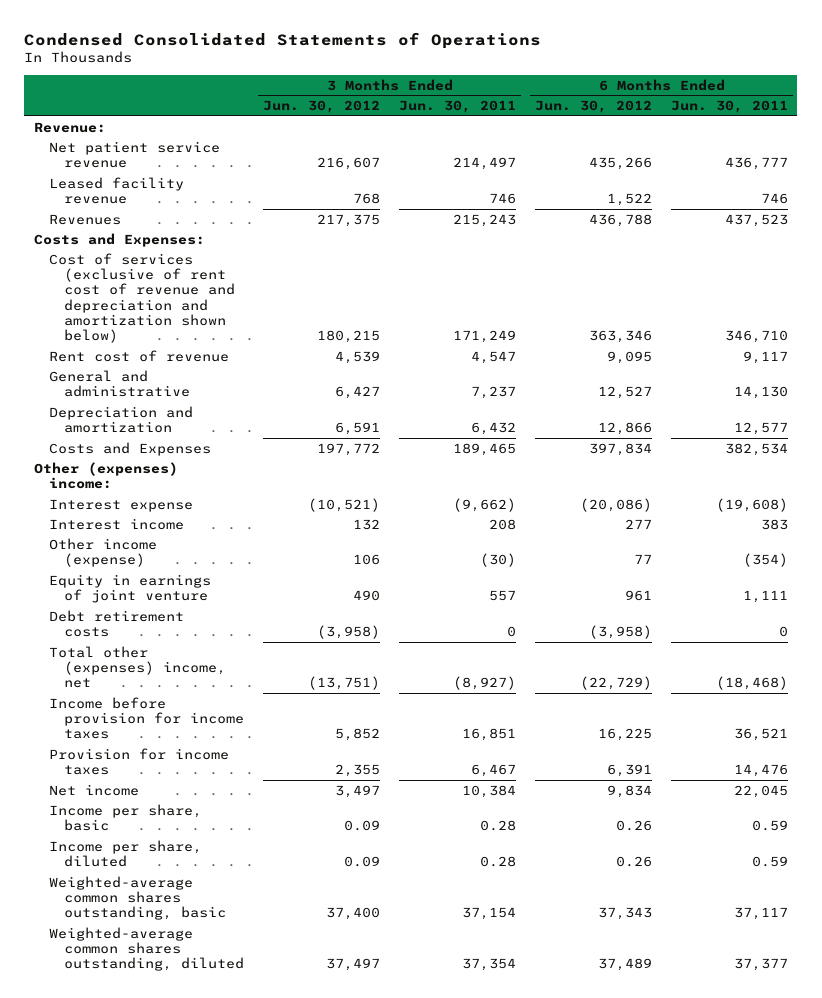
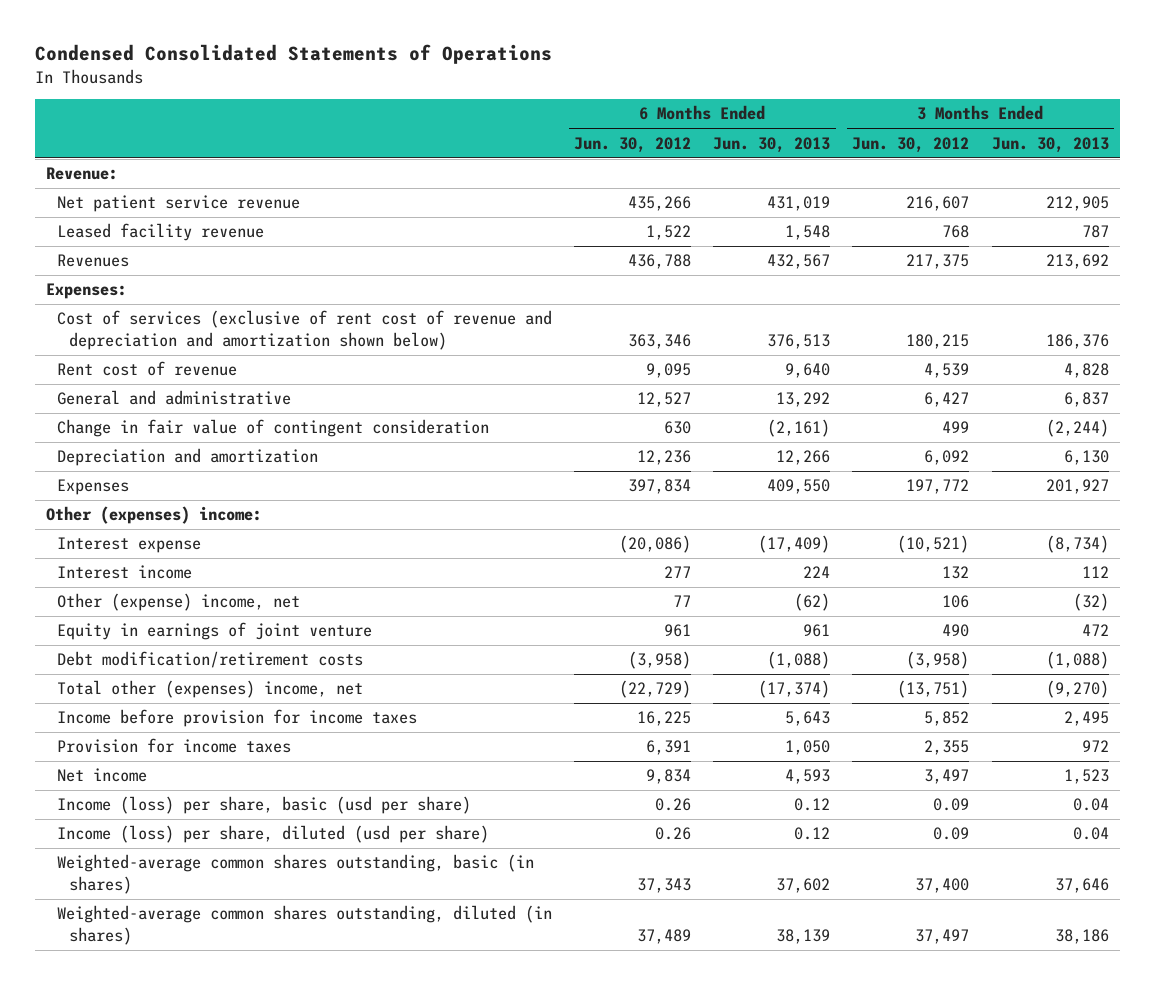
- | 3 Months Ended Jun. 30, 2012 | 3 Months Ended Jun. 30, 2011 | 6 Months Ended Jun. 30, 2012 | 6 Months Ended Jun. 30, 2011
+ | 6 Months Ended Jun. 30, 2012 | 6 Months Ended Jun. 30, 2013 | 3 Months Ended Jun. 30, 2012 | 3 Months Ended Jun. 30, 2013
- Costs and Expenses:
+ Expenses:
- Depreciation and amortization | 6,591 | 6,432 | 12,866 | 12,577
- Costs and Expenses | 197,772 | 189,465 | 397,834 | 382,534
+ Change in fair value of contingent consideration | 630 | (2,161) | 499 | (2,244)
+ Depreciation and amortization | 12,236 | 12,266 | 6,092 | 6,130
+ Expenses | 397,834 | 409,550 | 197,772 | 201,927
- Other income (expense) | 106 | (30) | 77 | (354)
+ Other (expense) income, net | 77 | (62) | 106 | (32)
- Debt retirement costs | (3,958) | 0 | (3,958) | 0
+ Debt modification/retirement costs | (3,958) | (1,088) | (3,958) | (1,088)
- Income per share, basic | 0.09 | 0.28 | 0.26 | 0.59
- Income per share, diluted | 0.09 | 0.28 | 0.26 | 0.59
- Weighted-average common shares outstanding, basic | 37,400 | 37,154 | 37,343 | 37,117
- Weighted-average common shares outstanding, diluted | 37,497 | 37,354 | 37,489 | 37,377
+ Income (loss) per share, basic (usd per share) | 0.26 | 0.12 | 0.09 | 0.04
+ Income (loss) per share, diluted (usd per share) | 0.26 | 0.12 | 0.09 | 0.04
+ Weighted-average common shares outstanding, basic (in shares) | 37,343 | 37,602 | 37,400 | 37,646
+ Weighted-average common shares outstanding, diluted (in shares) | 37,489 | 38,139 | 37,497 | 38,186

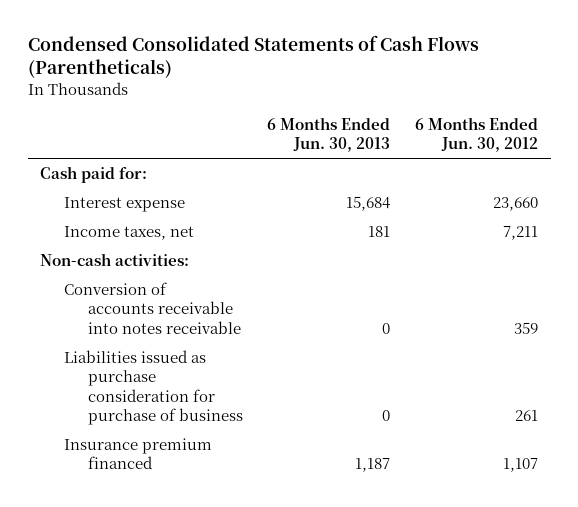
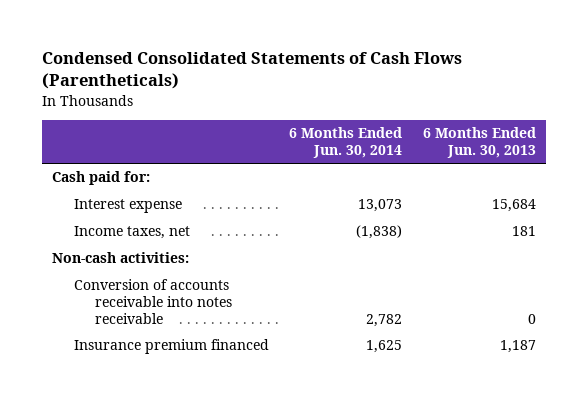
- | 6 Months Ended Jun. 30, 2013 | 6 Months Ended Jun. 30, 2012
+ | 6 Months Ended Jun. 30, 2014 | 6 Months Ended Jun. 30, 2013
- Liabilities issued as purchase consideration for purchase of business | 0 | 261

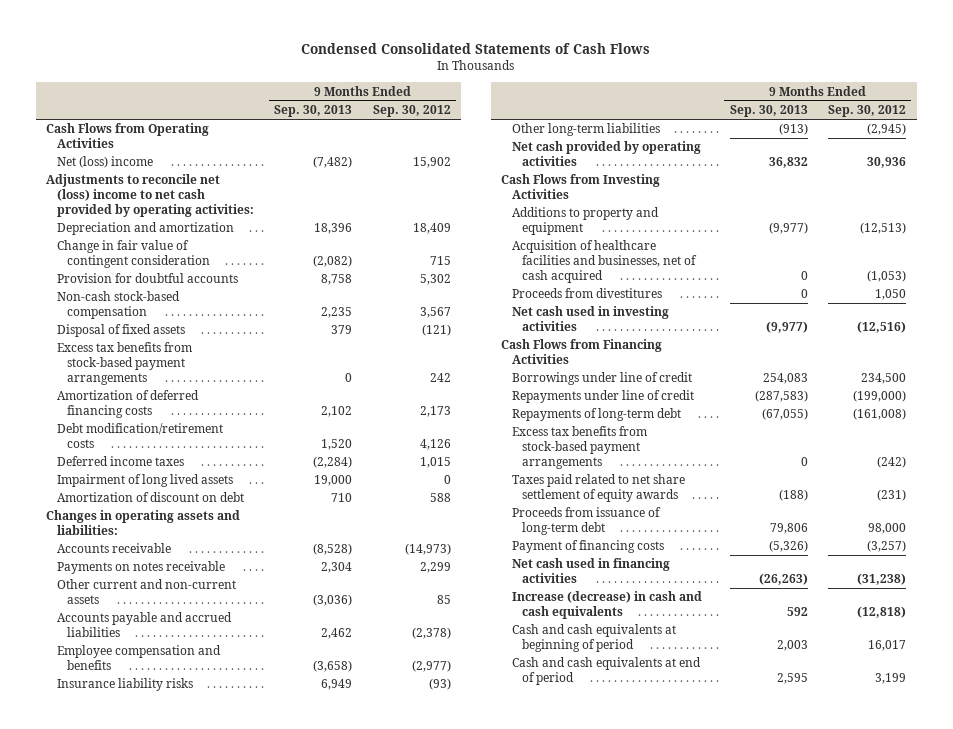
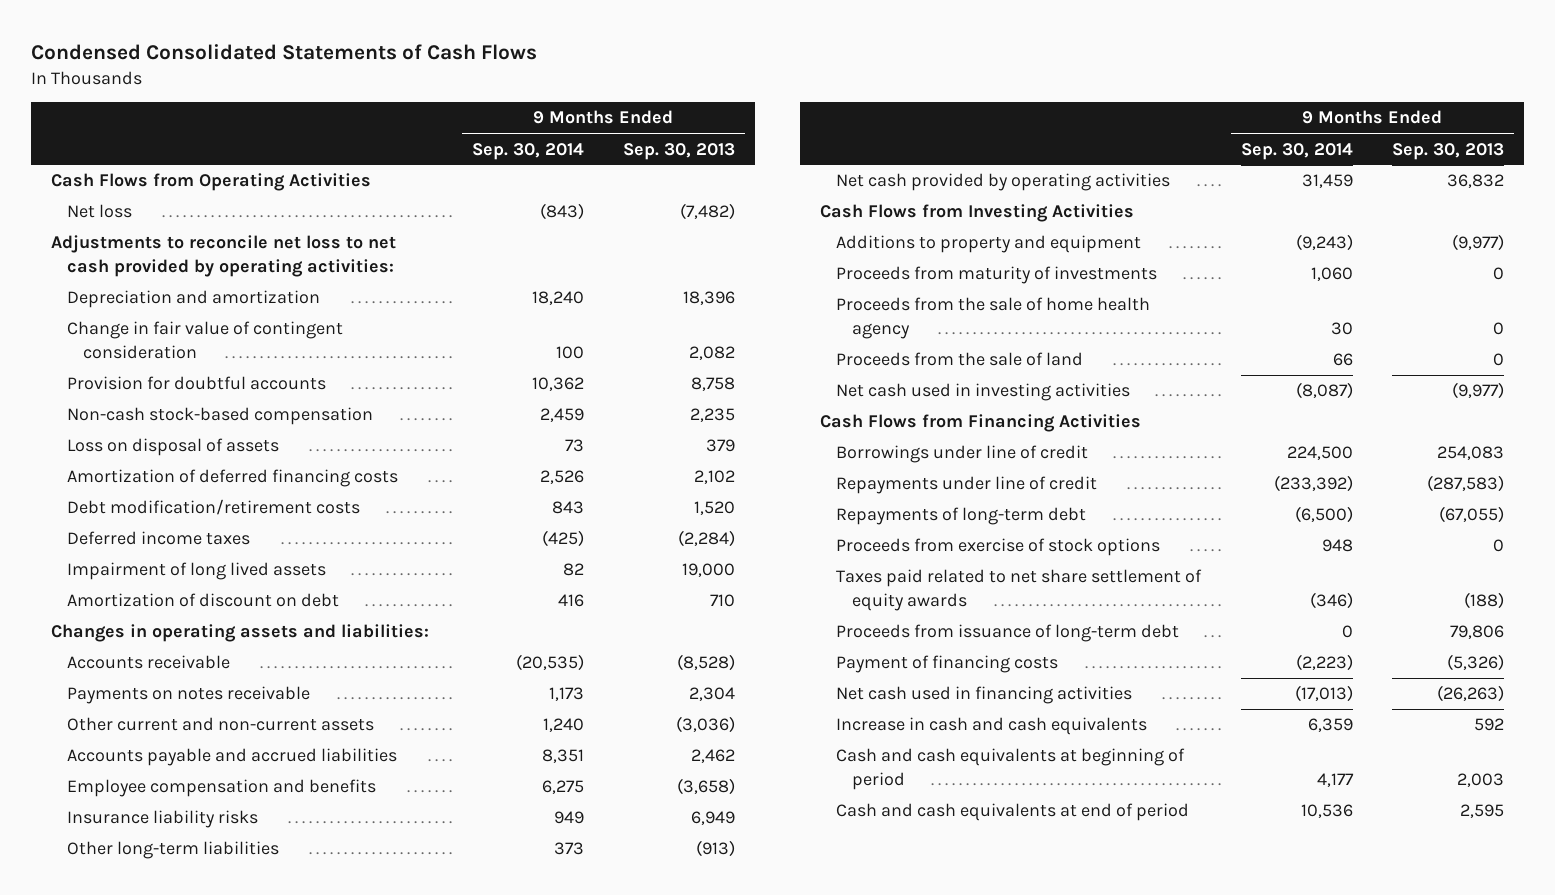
- | 9 Months Ended Sep. 30, 2013 | 9 Months Ended Sep. 30, 2012
+ | 9 Months Ended Sep. 30, 2014 | 9 Months Ended Sep. 30, 2013
- Net (loss) income | (7,482) | 15,902
- Adjustments to reconcile net (loss) income to net cash provided by operating activities:
+ Net loss | (843) | (7,482)
+ Adjustments to reconcile net loss to net cash provided by operating activities:
- Change in fair value of contingent consideration | (2,082) | 715
+ Change in fair value of contingent consideration | 100 | 2,082
- Disposal of fixed assets | 379 | (121)
- Excess tax benefits from stock-based payment arrangements | 0 | 242
+ Loss on disposal of assets | 73 | 379
- Acquisition of healthcare facilities and businesses, net of cash acquired | 0 | (1,053)
- Proceeds from divestitures | 0 | 1,050
+ Proceeds from maturity of investments | 1,060 | 0
+ Proceeds from the sale of home health agency | 30 | 0
+ Proceeds from the sale of land | 66 | 0
- Excess tax benefits from stock-based payment arrangements | 0 | (242)
+ Proceeds from exercise of stock options | 948 | 0
- Increase (decrease) in cash and cash equivalents | 592 | (12,818)
+ Increase in cash and cash equivalents | 6,359 | 592

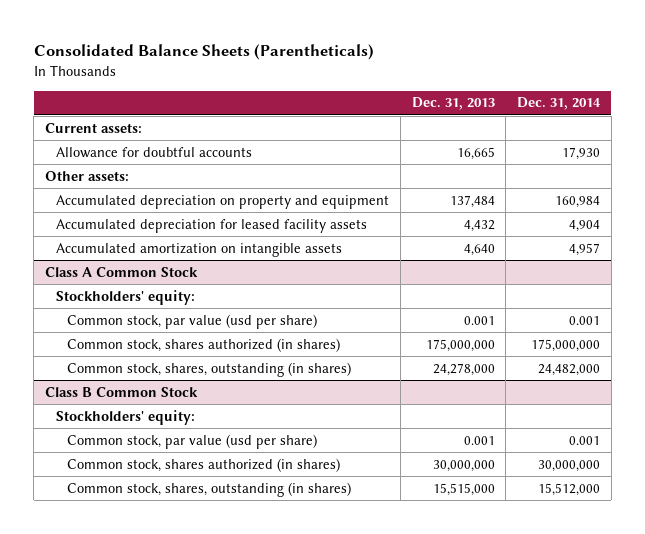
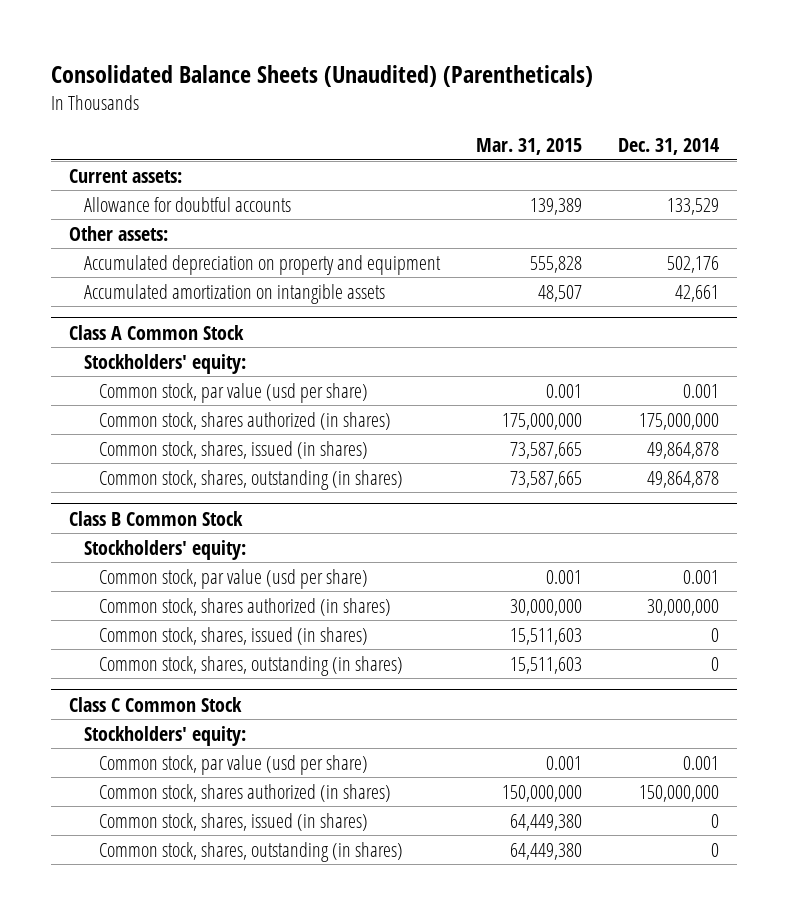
- Consolidated Balance Sheets (Parentheticals)
+ Consolidated Balance Sheets (Unaudited) (Parentheticals)
- | Dec. 31, 2013 | Dec. 31, 2014
+ | Mar. 31, 2015 | Dec. 31, 2014
- Allowance for doubtful accounts | 16,665 | 17,930
+ Allowance for doubtful accounts | 139,389 | 133,529
- Accumulated depreciation on property and equipment | 137,484 | 160,984
- Accumulated depreciation for leased facility assets | 4,432 | 4,904
- Accumulated amortization on intangible assets | 4,640 | 4,957
+ Accumulated depreciation on property and equipment | 555,828 | 502,176
+ Accumulated amortization on intangible assets | 48,507 | 42,661
@ Class A Common Stock
- Common stock, shares, outstanding (in shares) | 24,278,000 | 24,482,000
+ Common stock, shares, issued (in shares) | 73,587,665 | 49,864,878
+ Common stock, shares, outstanding (in shares) | 73,587,665 | 49,864,878
@ Class B Common Stock
- Common stock, shares, outstanding (in shares) | 15,515,000 | 15,512,000
+ Common stock, shares, issued (in shares) | 15,511,603 | 0
+ Common stock, shares, outstanding (in shares) | 15,511,603 | 0
+ Class C Common Stock
+ Stockholders' equity:
+ Common stock, par value (usd per share) | 0.001 | 0.001
+ Common stock, shares authorized (in shares) | 150,000,000 | 150,000,000
+ Common stock, shares, issued (in shares) | 64,449,380 | 0
+ Common stock, shares, outstanding (in shares) | 64,449,380 | 0

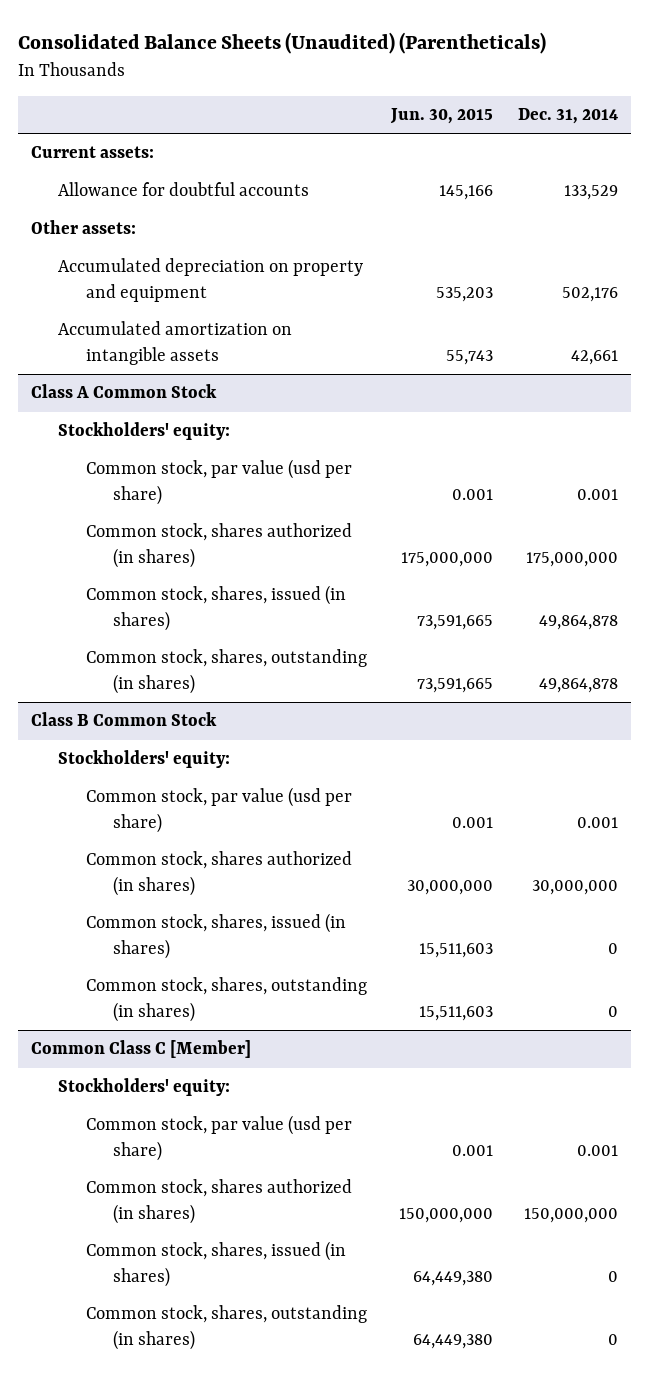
- | Mar. 31, 2015 | Dec. 31, 2014
+ | Jun. 30, 2015 | Dec. 31, 2014
- Class C Common Stock
+ Common Class C [Member]

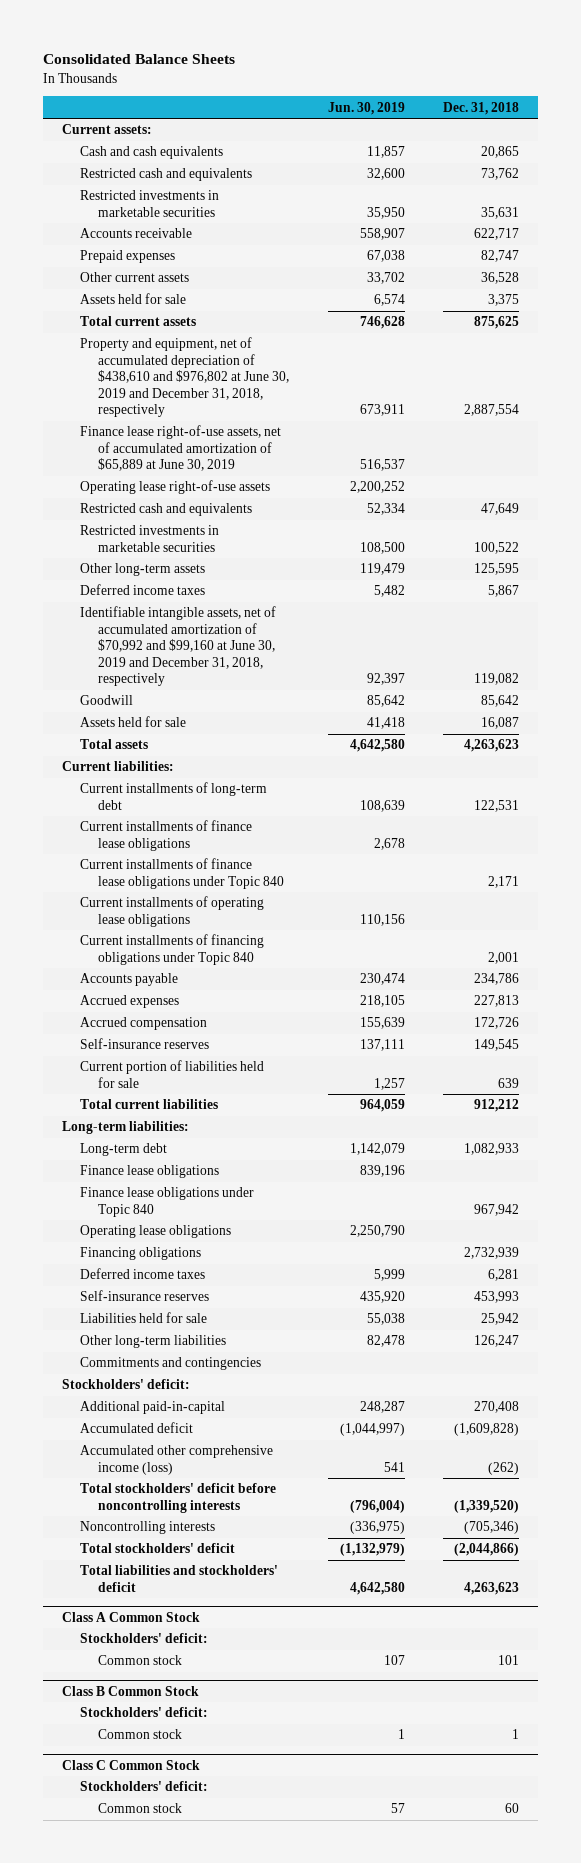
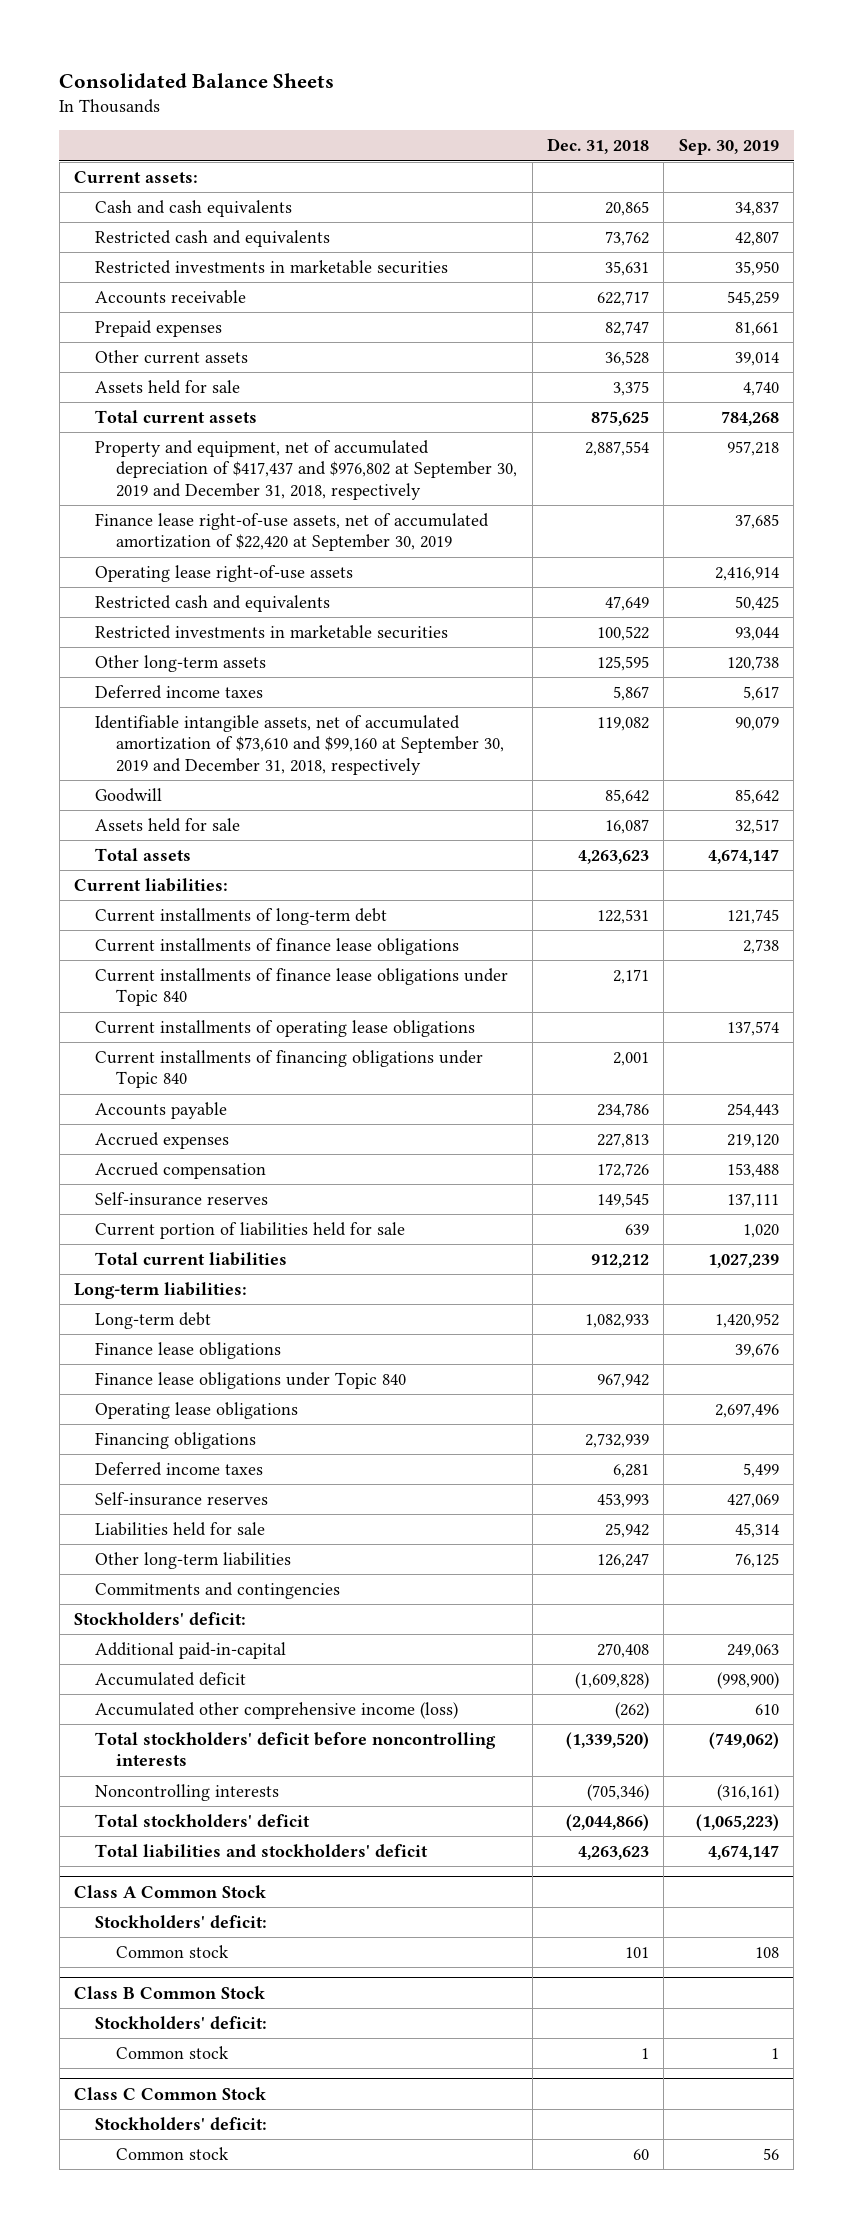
- | Jun. 30, 2019 | Dec. 31, 2018
+ | Dec. 31, 2018 | Sep. 30, 2019
- Property and equipment, net of accumulated depreciation of $438,610 and $976,802 at June 30, 2019 and December 31, 2018, respectively | 673,911 | 2,887,554
- Finance lease right-of-use assets, net of accumulated amortization of $65,889 at June 30, 2019 | 516,537 |
+ Property and equipment, net of accumulated depreciation of $417,437 and $976,802 at September 30, 2019 and December 31, 2018, respectively | 2,887,554 | 957,218
+ Finance lease right-of-use assets, net of accumulated amortization of $22,420 at September 30, 2019 | | 37,685
- Identifiable intangible assets, net of accumulated amortization of $70,992 and $99,160 at June 30, 2019 and December 31, 2018, respectively | 92,397 | 119,082
+ Identifiable intangible assets, net of accumulated amortization of $73,610 and $99,160 at September 30, 2019 and December 31, 2018, respectively | 119,082 | 90,079

